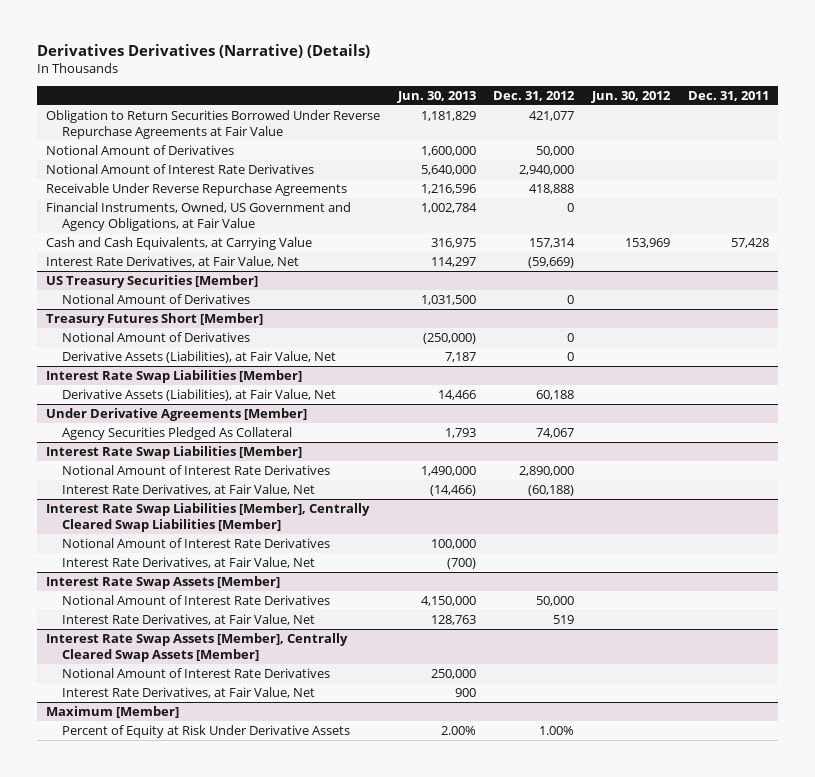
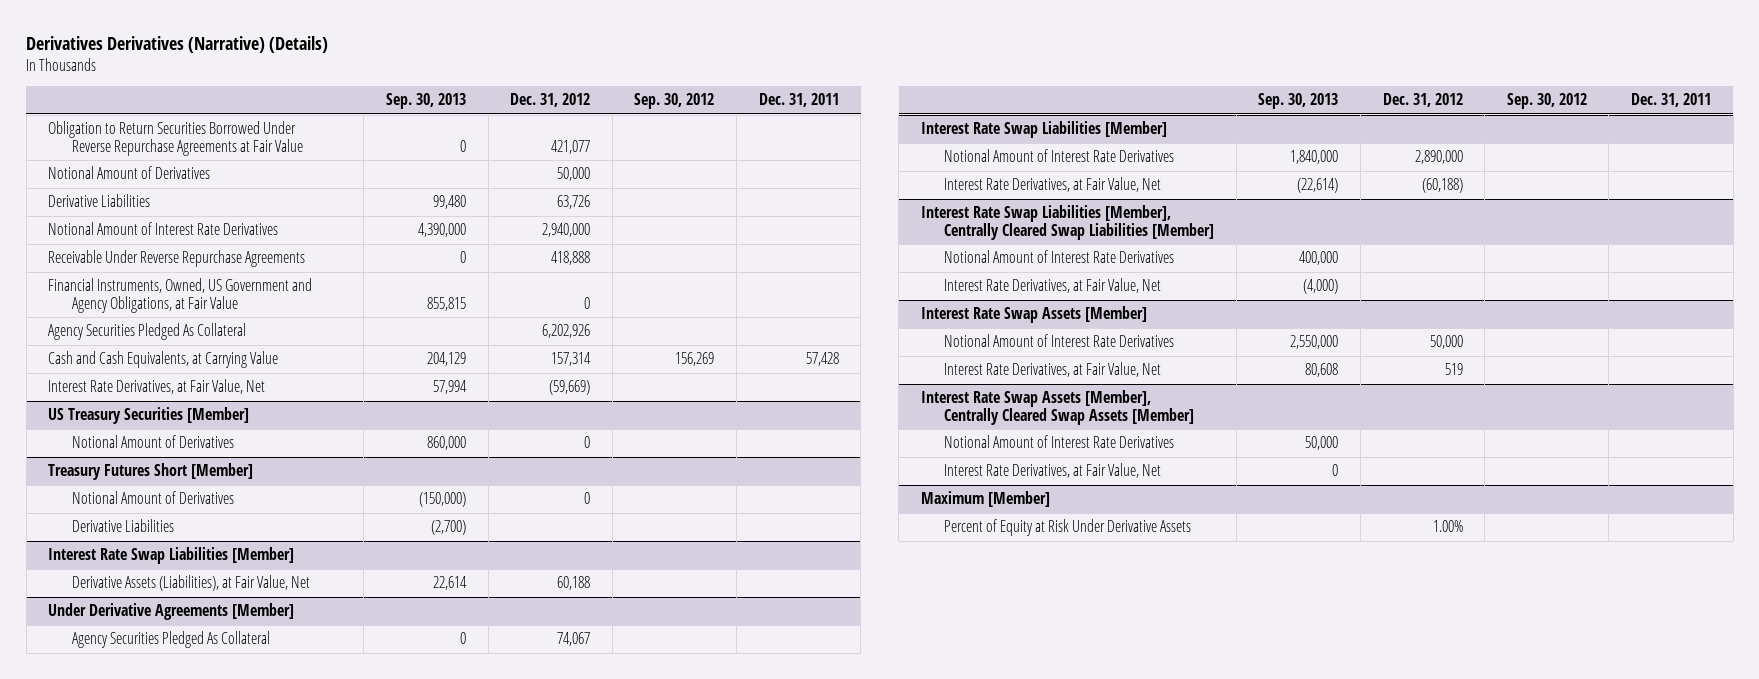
- | Jun. 30, 2013 | Dec. 31, 2012 | Jun. 30, 2012 | Dec. 31, 2011
+ | Sep. 30, 2013 | Dec. 31, 2012 | Sep. 30, 2012 | Dec. 31, 2011
+ Derivative Liabilities | 99,480 | 63,726 | |
+ Agency Securities Pledged As Collateral | | 6,202,926 | |
@ Treasury Futures Short [Member]
- Derivative Assets (Liabilities), at Fair Value, Net | 7,187 | 0 | |
+ Derivative Liabilities | (2,700) | | |

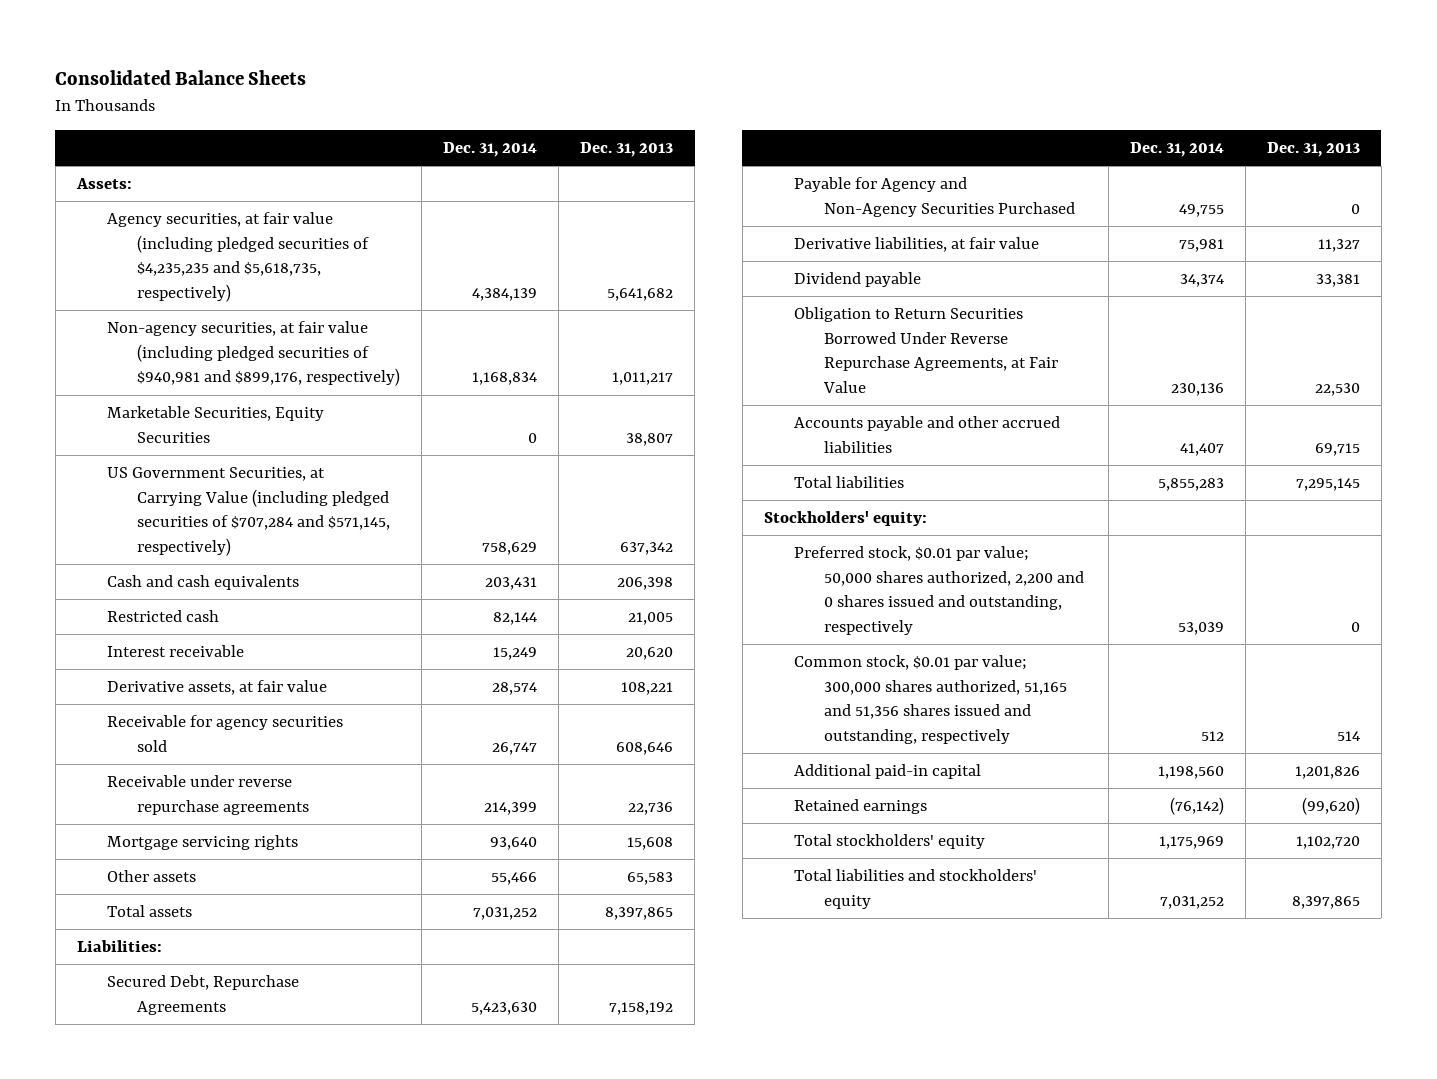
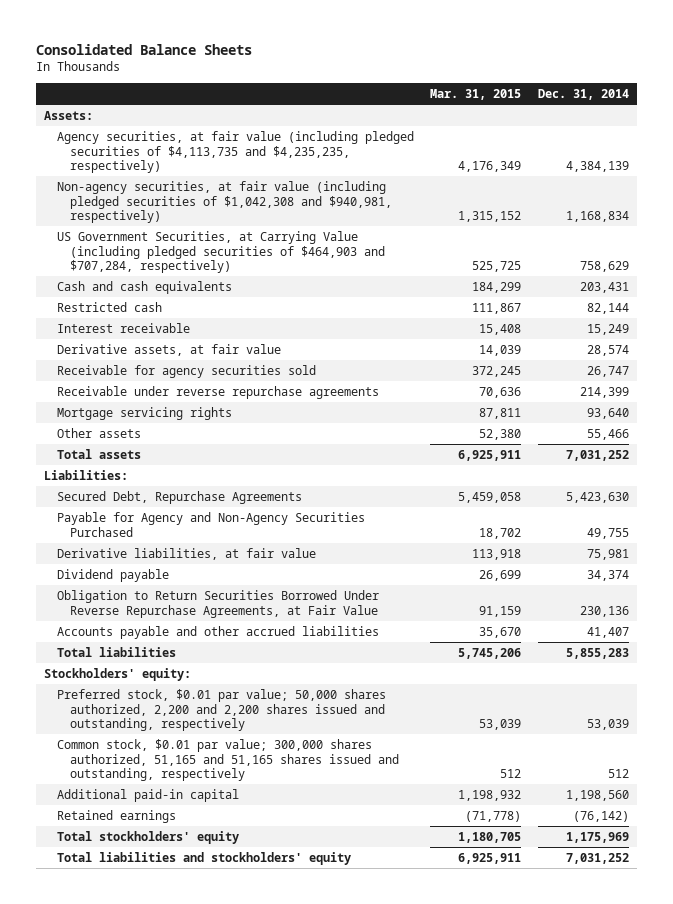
- | Dec. 31, 2014 | Dec. 31, 2013
+ | Mar. 31, 2015 | Dec. 31, 2014
- Agency securities, at fair value (including pledged securities of $4,235,235 and $5,618,735, respectively) | 4,384,139 | 5,641,682
- Non-agency securities, at fair value (including pledged securities of $940,981 and $899,176, respectively) | 1,168,834 | 1,011,217
- Marketable Securities, Equity Securities | 0 | 38,807
- US Government Securities, at Carrying Value (including pledged securities of $707,284 and $571,145, respectively) | 758,629 | 637,342
+ Agency securities, at fair value (including pledged securities of $4,113,735 and $4,235,235, respectively) | 4,176,349 | 4,384,139
+ Non-agency securities, at fair value (including pledged securities of $1,042,308 and $940,981, respectively) | 1,315,152 | 1,168,834
+ US Government Securities, at Carrying Value (including pledged securities of $464,903 and $707,284, respectively) | 525,725 | 758,629
- Preferred stock, $0.01 par value; 50,000 shares authorized, 2,200 and 0 shares issued and outstanding, respectively | 53,039 | 0
- Common stock, $0.01 par value; 300,000 shares authorized, 51,165 and 51,356 shares issued and outstanding, respectively | 512 | 514
+ Preferred stock, $0.01 par value; 50,000 shares authorized, 2,200 and 2,200 shares issued and outstanding, respectively | 53,039 | 53,039
+ Common stock, $0.01 par value; 300,000 shares authorized, 51,165 and 51,165 shares issued and outstanding, respectively | 512 | 512

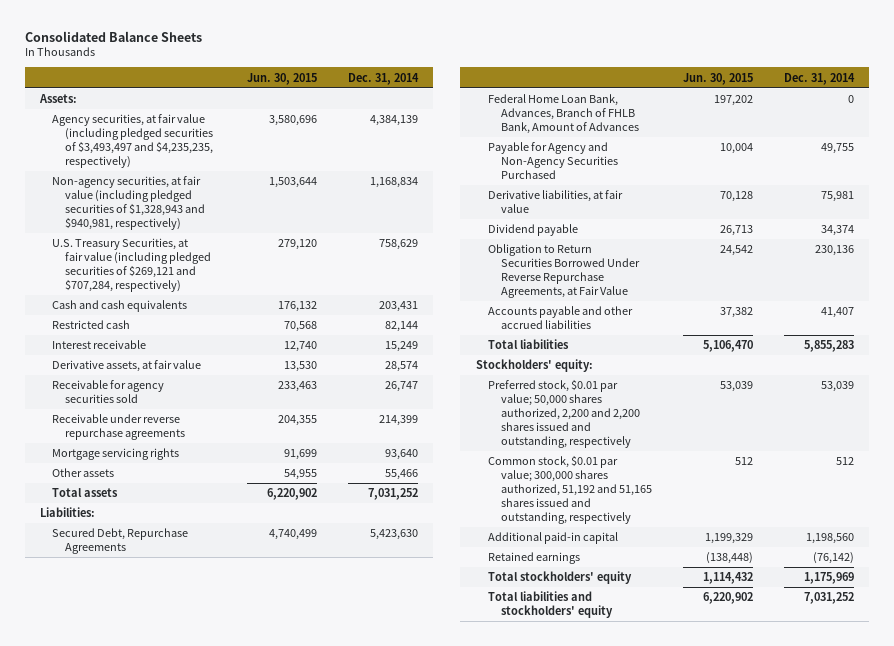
- | Mar. 31, 2015 | Dec. 31, 2014
+ | Jun. 30, 2015 | Dec. 31, 2014
- Agency securities, at fair value (including pledged securities of $4,113,735 and $4,235,235, respectively) | 4,176,349 | 4,384,139
- Non-agency securities, at fair value (including pledged securities of $1,042,308 and $940,981, respectively) | 1,315,152 | 1,168,834
- US Government Securities, at Carrying Value (including pledged securities of $464,903 and $707,284, respectively) | 525,725 | 758,629
+ Agency securities, at fair value (including pledged securities of $3,493,497 and $4,235,235, respectively) | 3,580,696 | 4,384,139
+ Non-agency securities, at fair value (including pledged securities of $1,328,943 and $940,981, respectively) | 1,503,644 | 1,168,834
+ U.S. Treasury Securities, at fair value (including pledged securities of $269,121 and $707,284, respectively) | 279,120 | 758,629
+ Federal Home Loan Bank, Advances, Branch of FHLB Bank, Amount of Advances | 197,202 | 0
- Common stock, $0.01 par value; 300,000 shares authorized, 51,165 and 51,165 shares issued and outstanding, respectively | 512 | 512
+ Common stock, $0.01 par value; 300,000 shares authorized, 51,192 and 51,165 shares issued and outstanding, respectively | 512 | 512

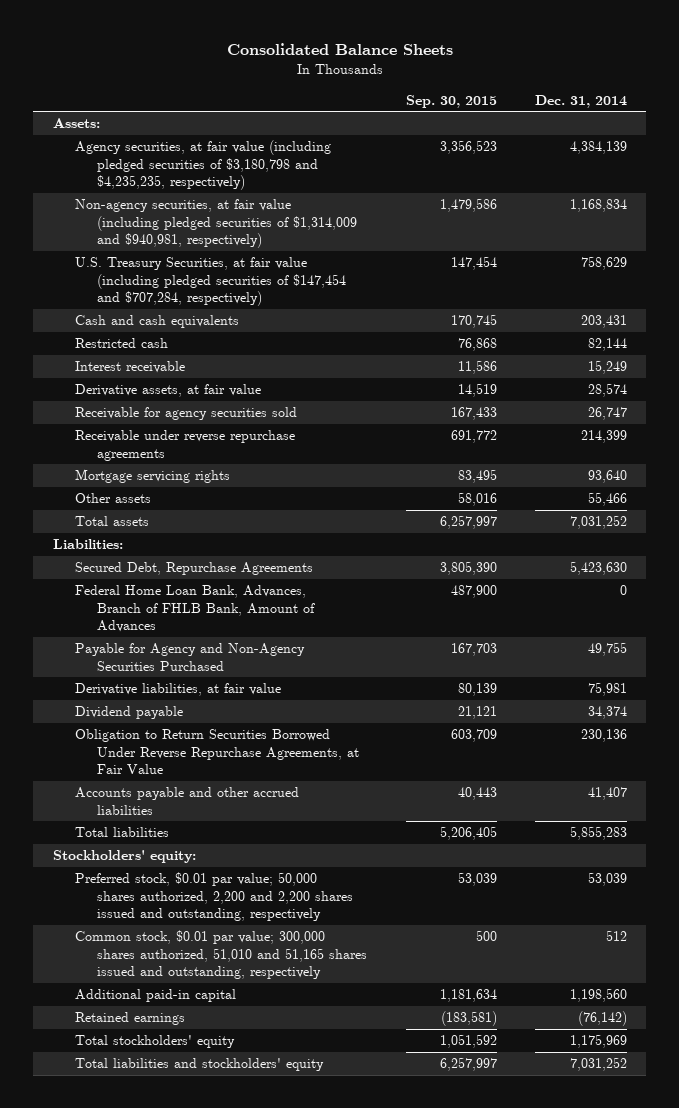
- | Jun. 30, 2015 | Dec. 31, 2014
+ | Sep. 30, 2015 | Dec. 31, 2014
- Agency securities, at fair value (including pledged securities of $3,493,497 and $4,235,235, respectively) | 3,580,696 | 4,384,139
- Non-agency securities, at fair value (including pledged securities of $1,328,943 and $940,981, respectively) | 1,503,644 | 1,168,834
- U.S. Treasury Securities, at fair value (including pledged securities of $269,121 and $707,284, respectively) | 279,120 | 758,629
+ Agency securities, at fair value (including pledged securities of $3,180,798 and $4,235,235, respectively) | 3,356,523 | 4,384,139
+ Non-agency securities, at fair value (including pledged securities of $1,314,009 and $940,981, respectively) | 1,479,586 | 1,168,834
+ U.S. Treasury Securities, at fair value (including pledged securities of $147,454 and $707,284, respectively) | 147,454 | 758,629
- Common stock, $0.01 par value; 300,000 shares authorized, 51,192 and 51,165 shares issued and outstanding, respectively | 512 | 512
+ Common stock, $0.01 par value; 300,000 shares authorized, 51,010 and 51,165 shares issued and outstanding, respectively | 500 | 512

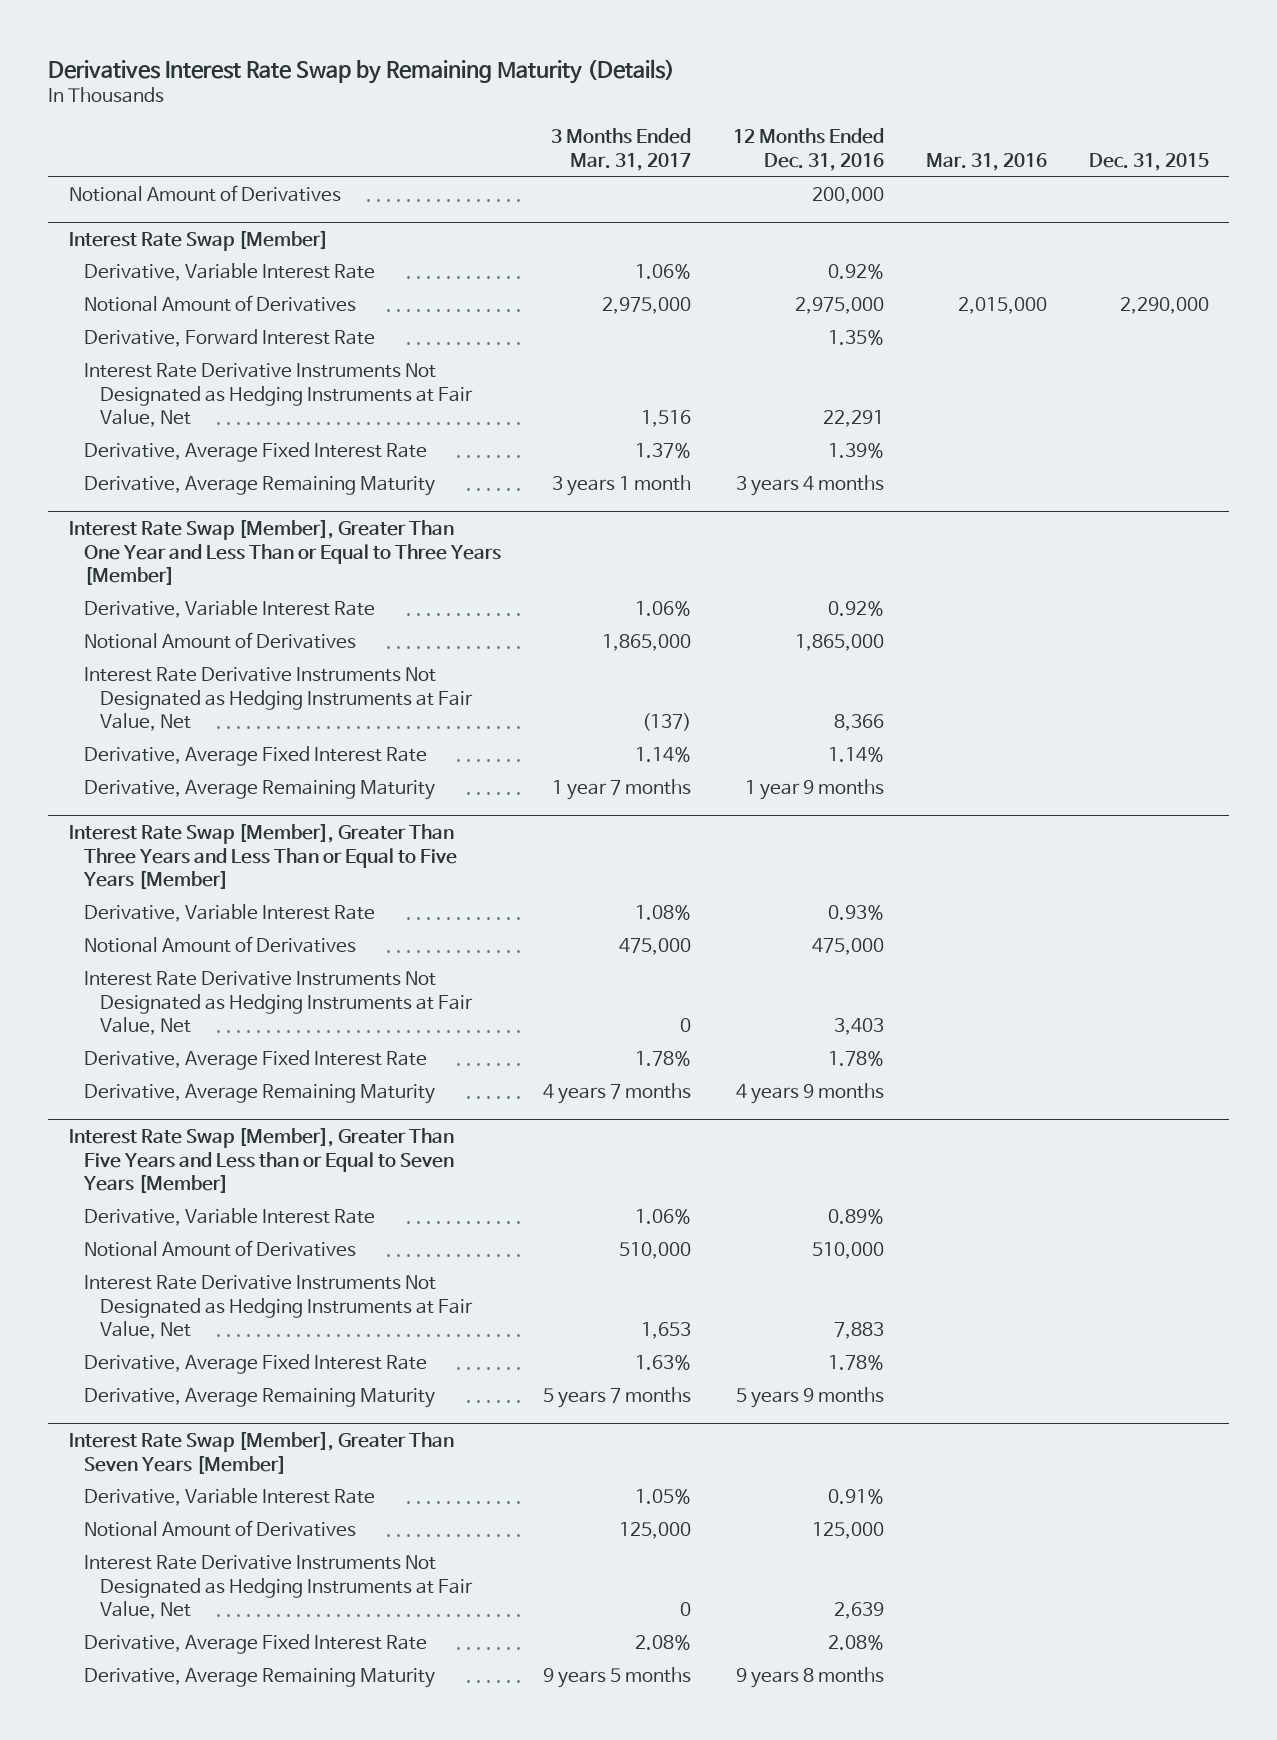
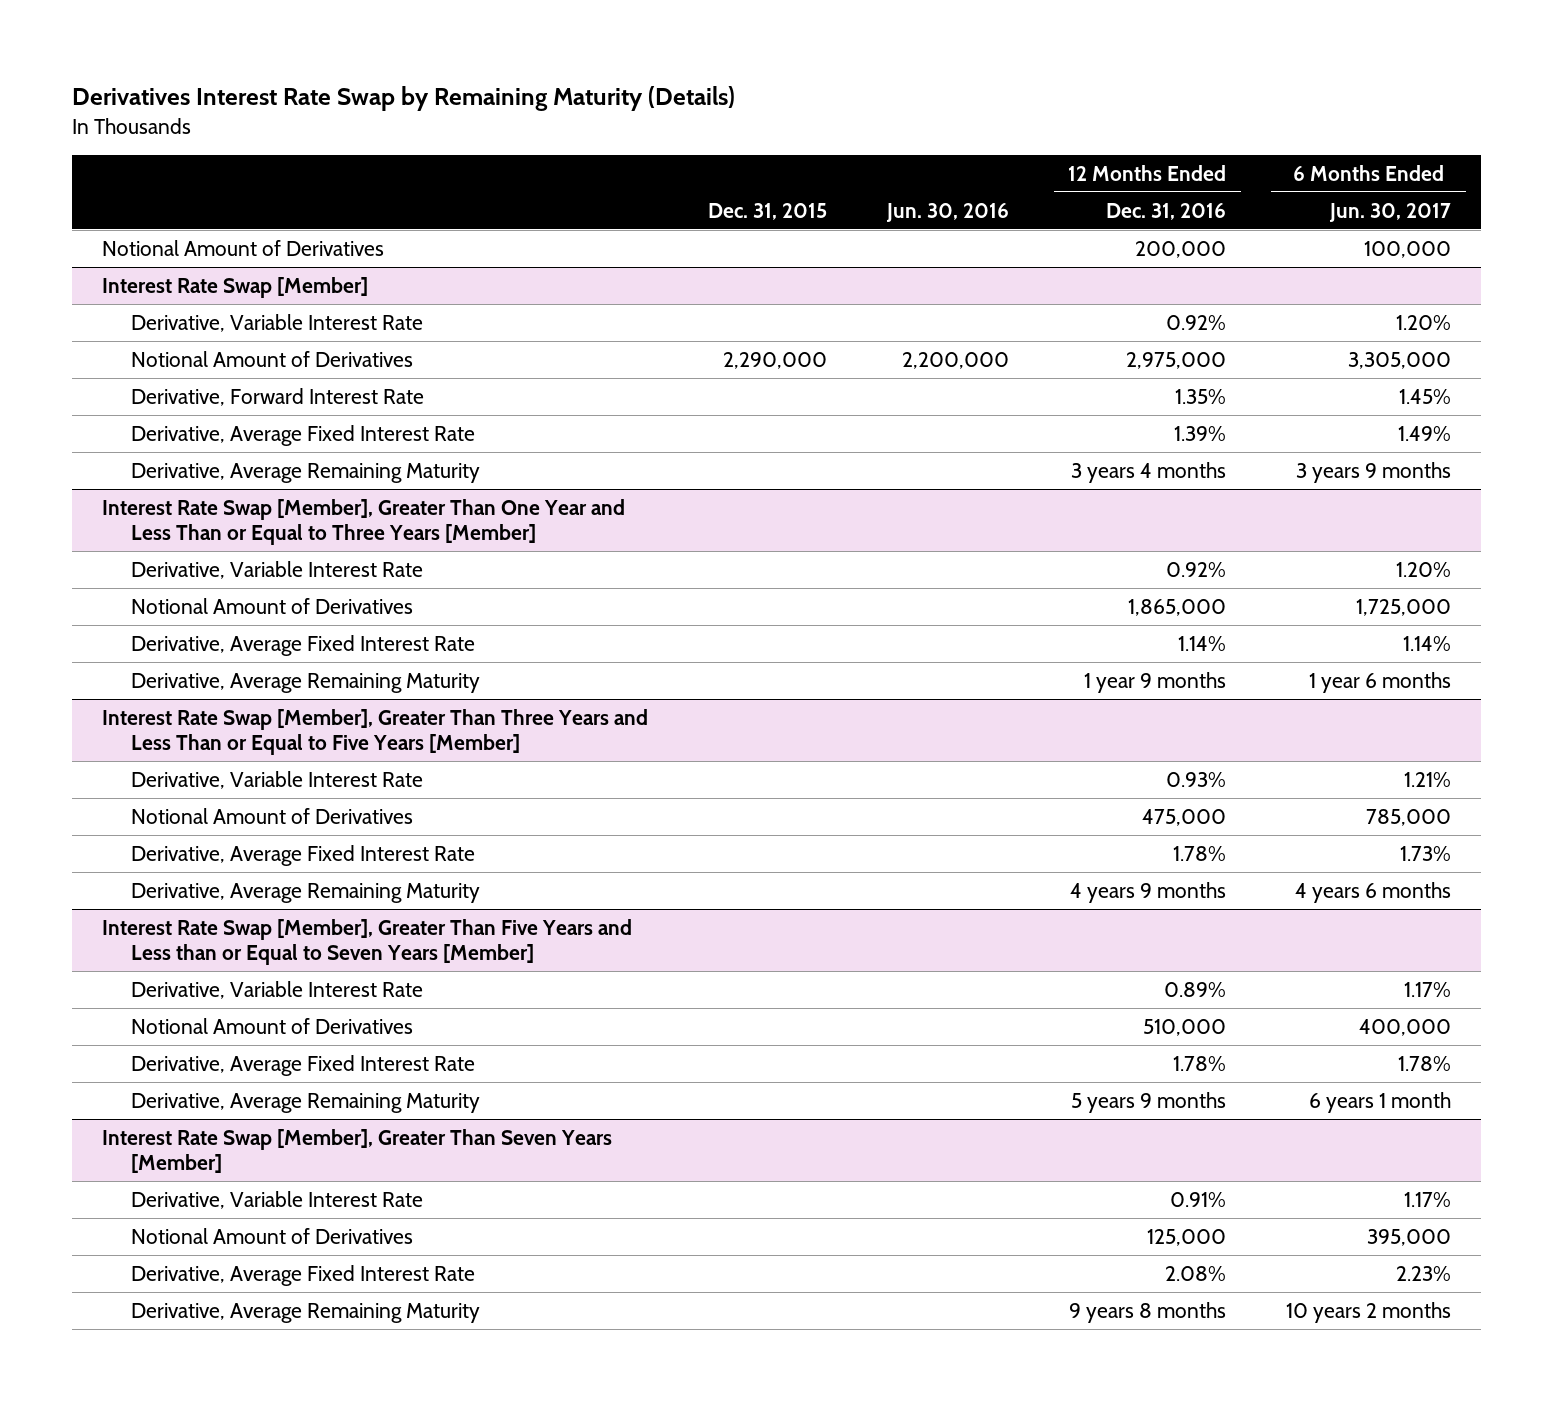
- | 3 Months Ended Mar. 31, 2017 | 12 Months Ended Dec. 31, 2016 | Mar. 31, 2016 | Dec. 31, 2015
+ | Dec. 31, 2015 | Jun. 30, 2016 | 12 Months Ended Dec. 31, 2016 | 6 Months Ended Jun. 30, 2017
@ Interest Rate Swap [Member]
- Interest Rate Derivative Instruments Not Designated as Hedging Instruments at Fair Value, Net | 1,516 | 22,291 | |
@ Interest Rate Swap [Member], Greater Than One Year and Less Than or Equal to Three Years [Member]
- Interest Rate Derivative Instruments Not Designated as Hedging Instruments at Fair Value, Net | (137) | 8,366 | |
@ Interest Rate Swap [Member], Greater Than Three Years and Less Than or Equal to Five Years [Member]
- Interest Rate Derivative Instruments Not Designated as Hedging Instruments at Fair Value, Net | 0 | 3,403 | |
@ Interest Rate Swap [Member], Greater Than Five Years and Less than or Equal to Seven Years [Member]
- Interest Rate Derivative Instruments Not Designated as Hedging Instruments at Fair Value, Net | 1,653 | 7,883 | |
@ Interest Rate Swap [Member], Greater Than Seven Years [Member]
- Interest Rate Derivative Instruments Not Designated as Hedging Instruments at Fair Value, Net | 0 | 2,639 | |

